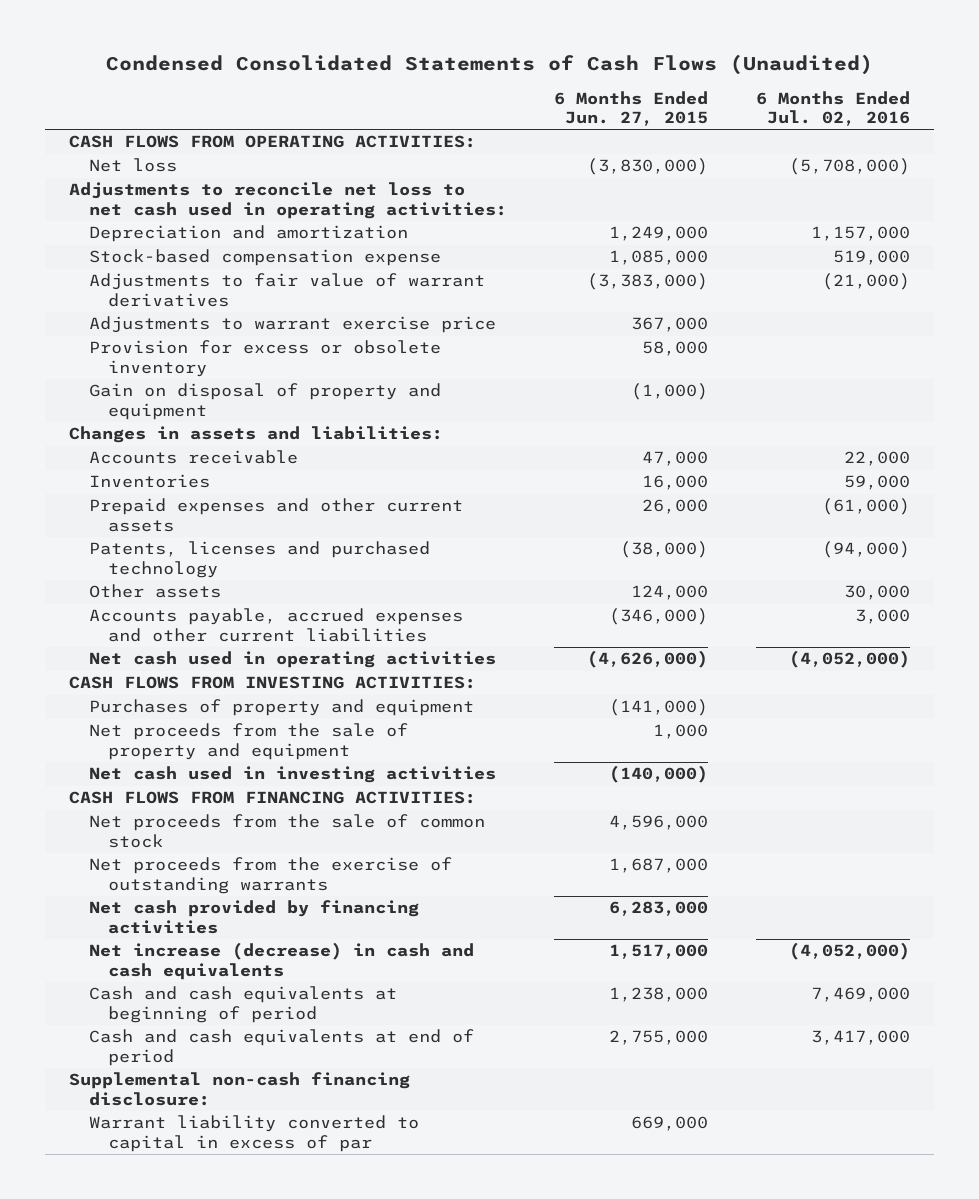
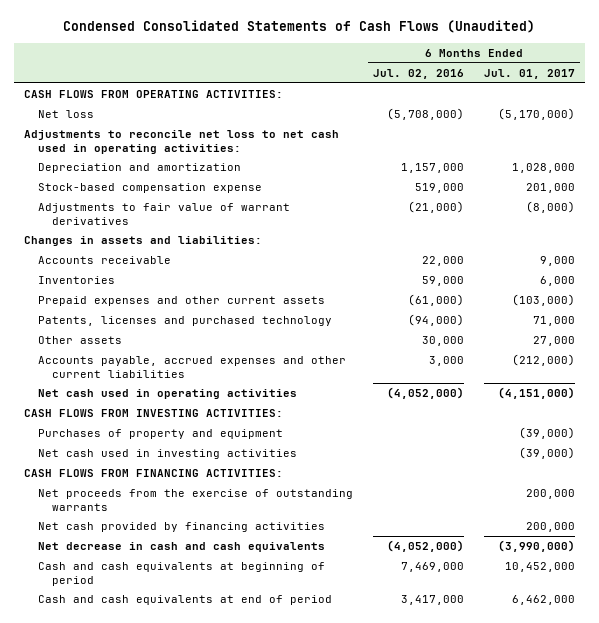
- | 6 Months Ended Jun. 27, 2015 | 6 Months Ended Jul. 02, 2016
+ | 6 Months Ended Jul. 02, 2016 | 6 Months Ended Jul. 01, 2017
- Adjustments to warrant exercise price | 367,000 |
- Provision for excess or obsolete inventory | 58,000 |
- Gain on disposal of property and equipment | (1,000) |
- Net proceeds from the sale of property and equipment | 1,000 |
- Net proceeds from the sale of common stock | 4,596,000 |
- Net increase (decrease) in cash and cash equivalents | 1,517,000 | (4,052,000)
+ Net decrease in cash and cash equivalents | (4,052,000) | (3,990,000)
- Supplemental non-cash financing disclosure:
- Warrant liability converted to capital in excess of par | 669,000 |

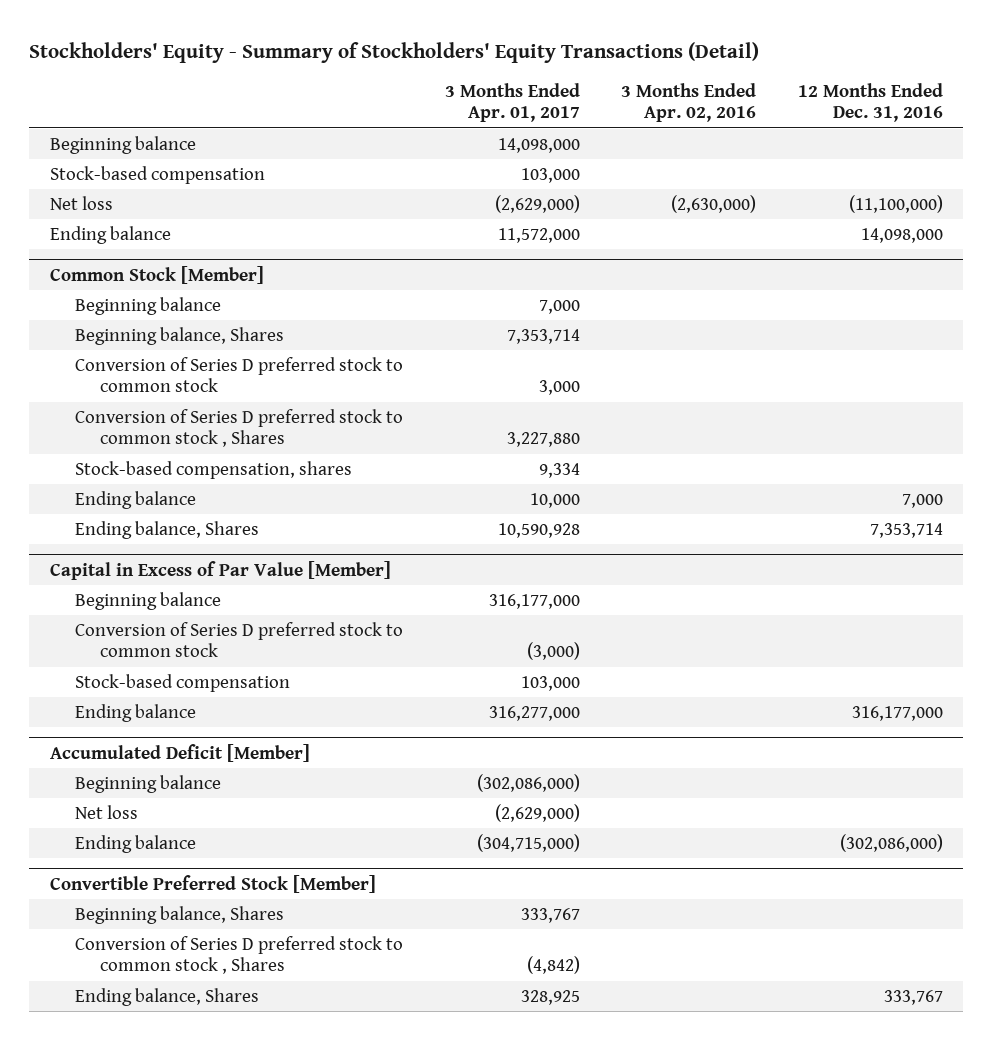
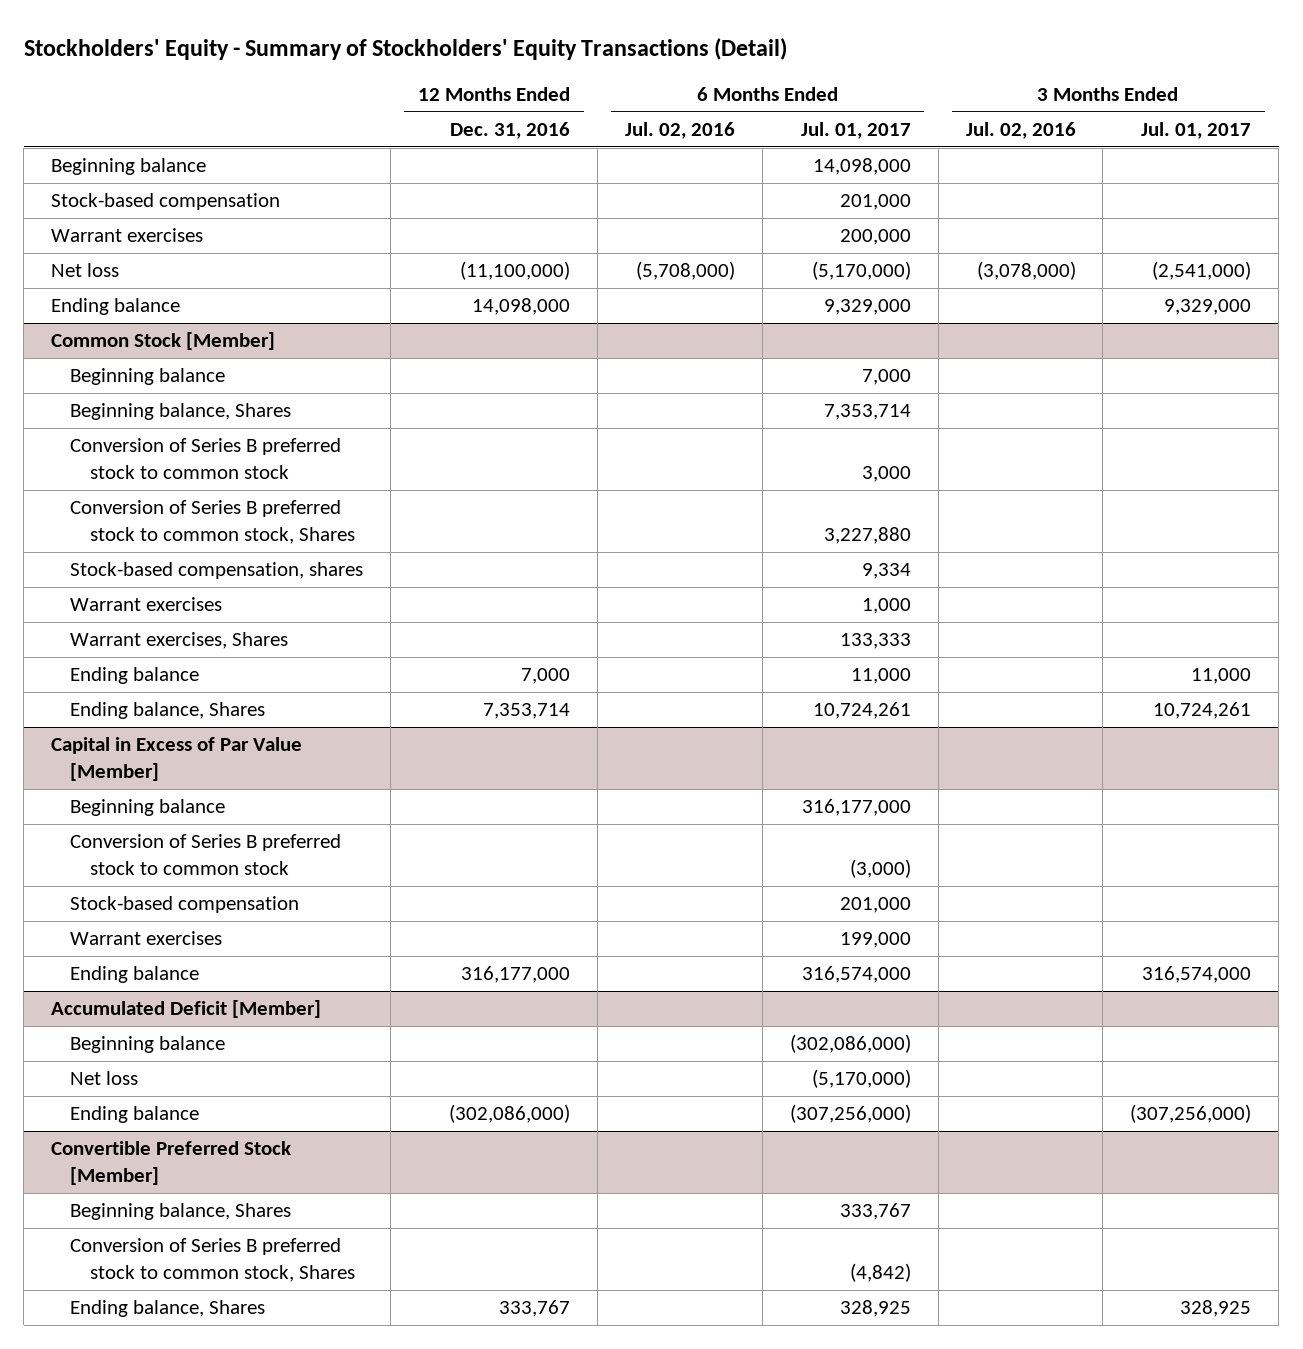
- | 3 Months Ended Apr. 01, 2017 | 3 Months Ended Apr. 02, 2016 | 12 Months Ended Dec. 31, 2016
+ | 12 Months Ended Dec. 31, 2016 | 6 Months Ended Jul. 02, 2016 | 6 Months Ended Jul. 01, 2017 | 3 Months Ended Jul. 02, 2016 | 3 Months Ended Jul. 01, 2017
+ Warrant exercises | | | 200,000 | |
@ Common Stock [Member]
- Conversion of Series D preferred stock to common stock | 3,000 | |
- Conversion of Series D preferred stock to common stock , Shares | 3,227,880 | |
+ Conversion of Series B preferred stock to common stock | | | 3,000 | |
+ Conversion of Series B preferred stock to common stock, Shares | | | 3,227,880 | |
+ Warrant exercises | | | 1,000 | |
+ Warrant exercises, Shares | | | 133,333 | |
@ Capital in Excess of Par Value [Member]
- Conversion of Series D preferred stock to common stock | (3,000) | |
+ Conversion of Series B preferred stock to common stock | | | (3,000) | |
+ Warrant exercises | | | 199,000 | |
@ Convertible Preferred Stock [Member]
- Conversion of Series D preferred stock to common stock , Shares | (4,842) | |
+ Conversion of Series B preferred stock to common stock, Shares | | | (4,842) | |

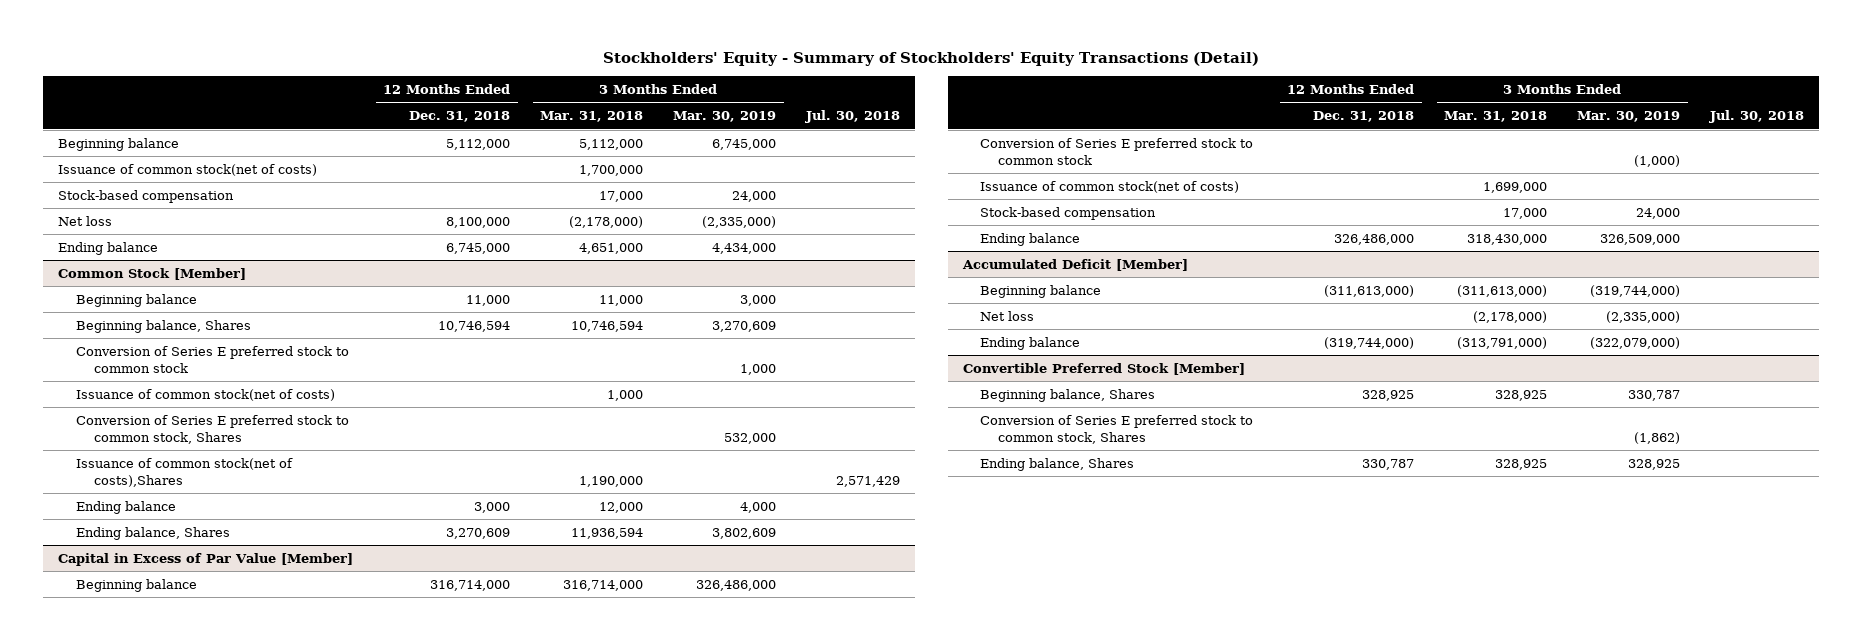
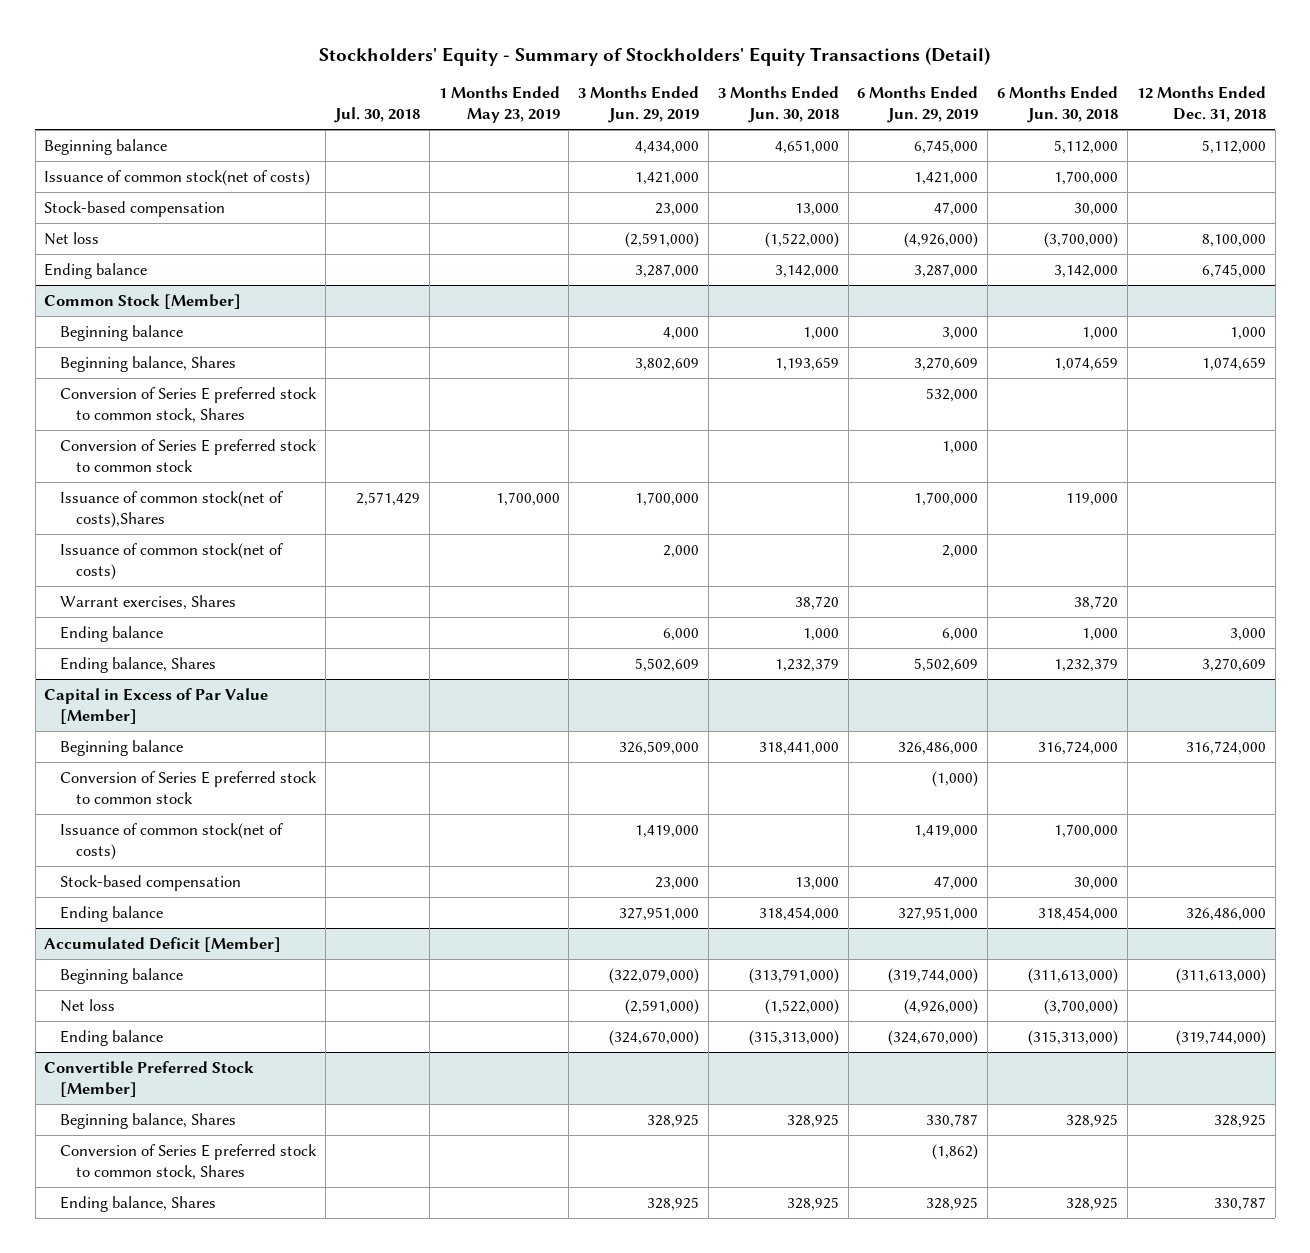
- | 12 Months Ended Dec. 31, 2018 | 3 Months Ended Mar. 31, 2018 | 3 Months Ended Mar. 30, 2019 | Jul. 30, 2018
+ | Jul. 30, 2018 | 1 Months Ended May 23, 2019 | 3 Months Ended Jun. 29, 2019 | 3 Months Ended Jun. 30, 2018 | 6 Months Ended Jun. 29, 2019 | 6 Months Ended Jun. 30, 2018 | 12 Months Ended Dec. 31, 2018
@ Common Stock [Member]
- Beginning balance | 11,000 | 11,000 | 3,000 |
- Beginning balance, Shares | 10,746,594 | 10,746,594 | 3,270,609 |
+ Beginning balance | | | 4,000 | 1,000 | 3,000 | 1,000 | 1,000
+ Beginning balance, Shares | | | 3,802,609 | 1,193,659 | 3,270,609 | 1,074,659 | 1,074,659
moved down: Conversion of Series E preferred stock to common stock | | | | | 1,000 | |
moved down: Issuance of common stock(net of costs) | | | 2,000 | | 2,000 | |
+ Warrant exercises, Shares | | | | 38,720 | | 38,720 |
@ Capital in Excess of Par Value [Member]
- Beginning balance | 316,714,000 | 316,714,000 | 326,486,000 |
+ Beginning balance | | | 326,509,000 | 318,441,000 | 326,486,000 | 316,724,000 | 316,724,000

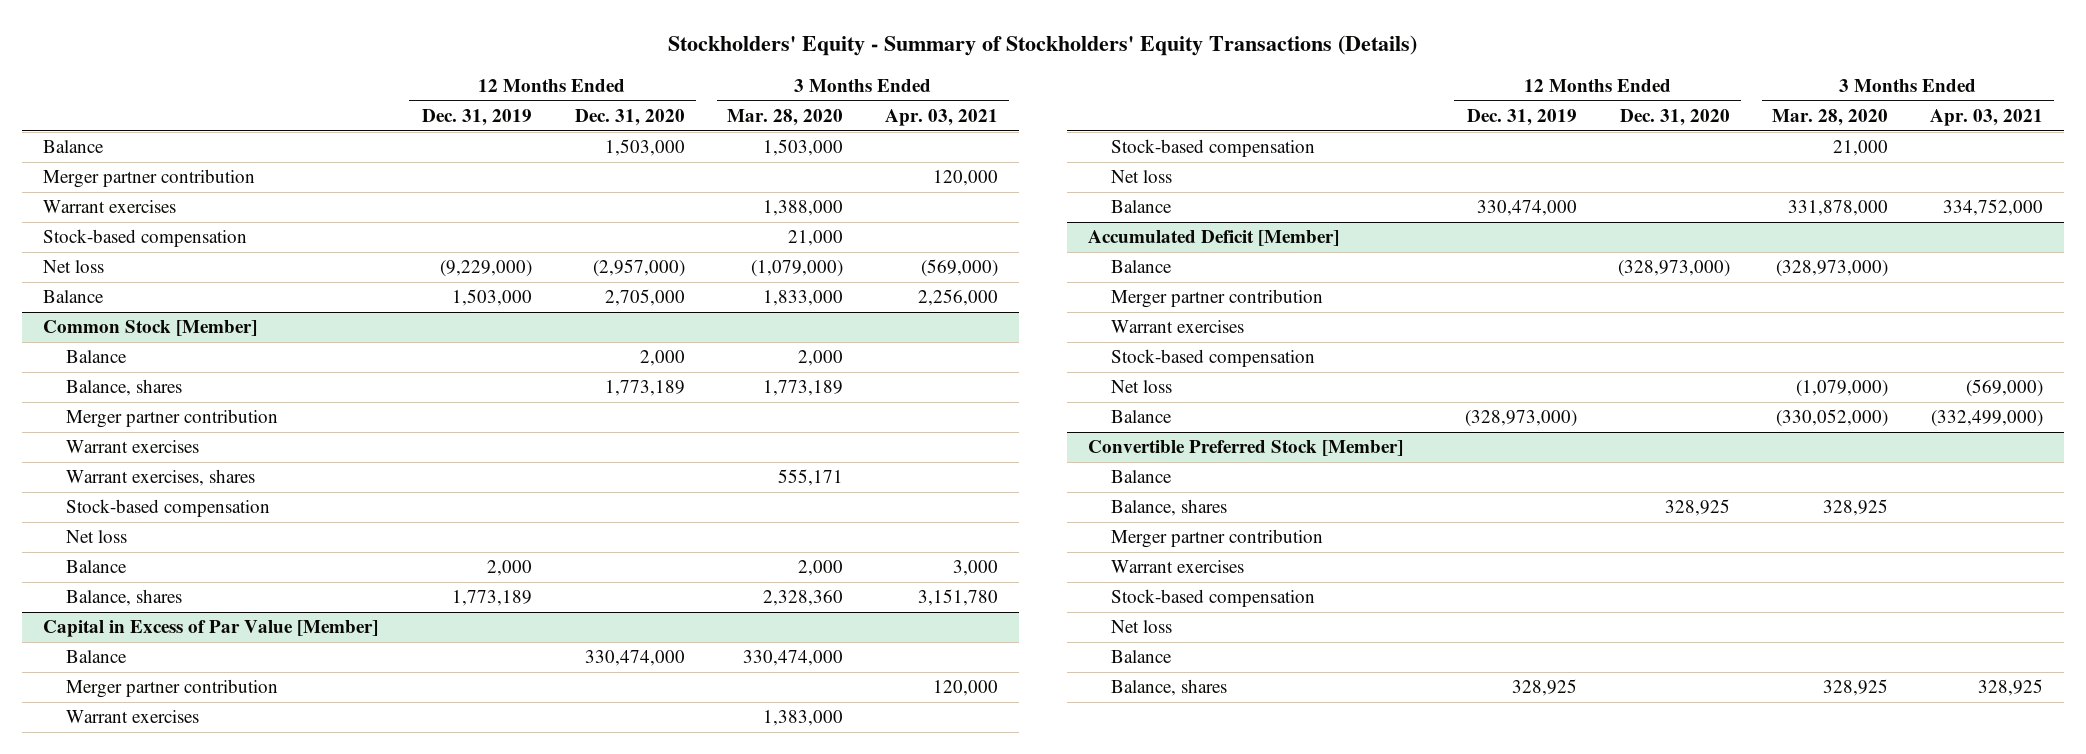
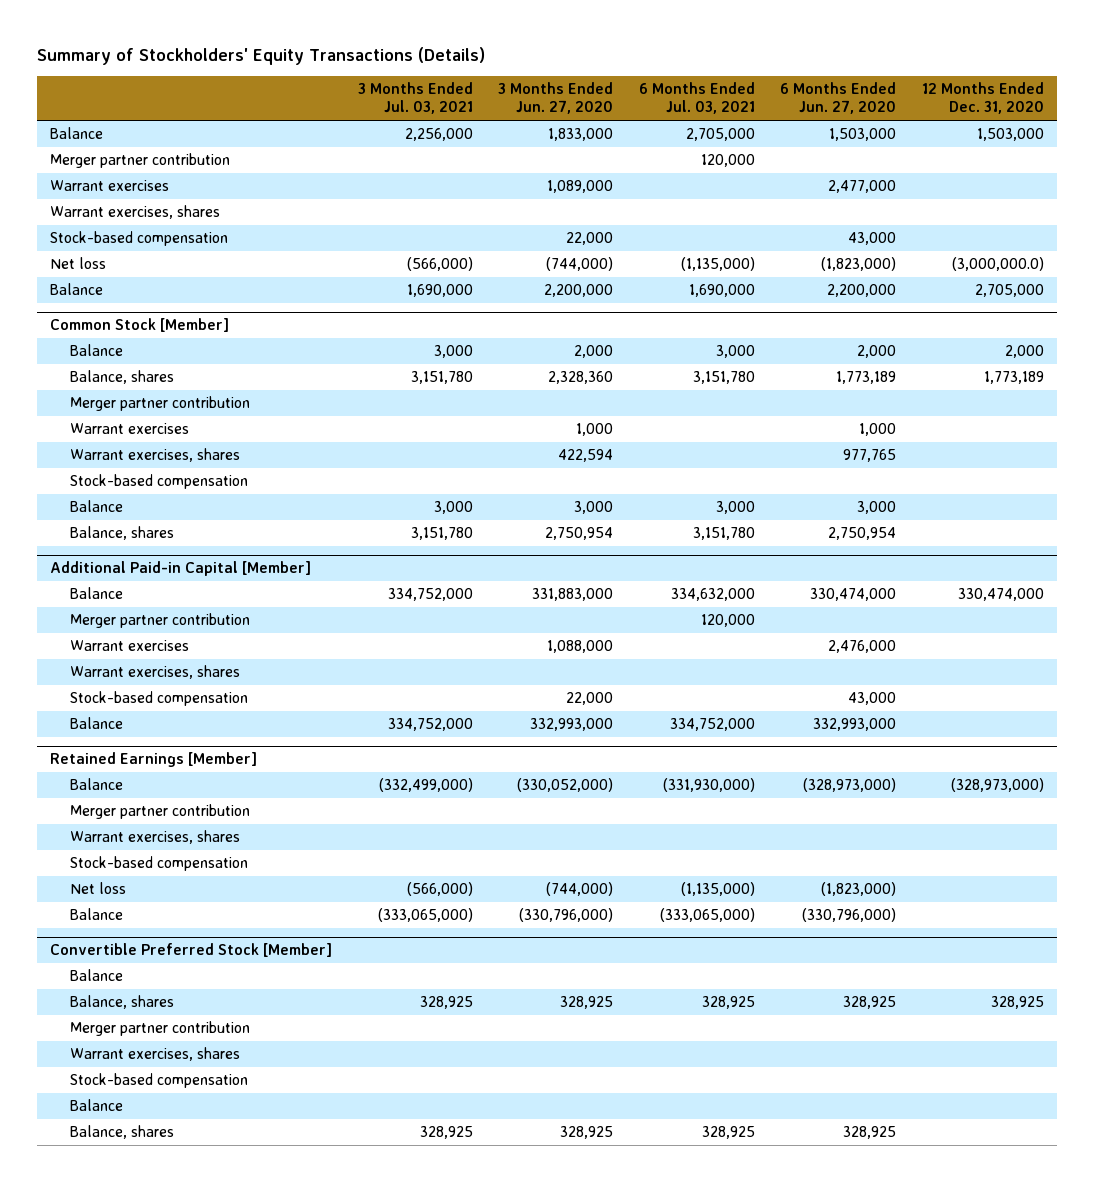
- Stockholders' Equity - Summary of Stockholders' Equity Transactions (Details)
+ Summary of Stockholders' Equity Transactions (Details)
- | 12 Months Ended Dec. 31, 2019 | 12 Months Ended Dec. 31, 2020 | 3 Months Ended Mar. 28, 2020 | 3 Months Ended Apr. 03, 2021
+ | 3 Months Ended Jul. 03, 2021 | 3 Months Ended Jun. 27, 2020 | 6 Months Ended Jul. 03, 2021 | 6 Months Ended Jun. 27, 2020 | 12 Months Ended Dec. 31, 2020
+ Warrant exercises, shares
- Net loss | (9,229,000) | (2,957,000) | (1,079,000) | (569,000)
+ Net loss | (566,000) | (744,000) | (1,135,000) | (1,823,000) | (3,000,000.0)
@ Common Stock [Member]
- Net loss
- Capital in Excess of Par Value [Member]
+ Additional Paid-in Capital [Member]
+ Warrant exercises, shares
- Net loss
- Accumulated Deficit [Member]
+ Retained Earnings [Member]
- Warrant exercises
+ Warrant exercises, shares
@ Convertible Preferred Stock [Member]
- Warrant exercises
+ Warrant exercises, shares
- Net loss

